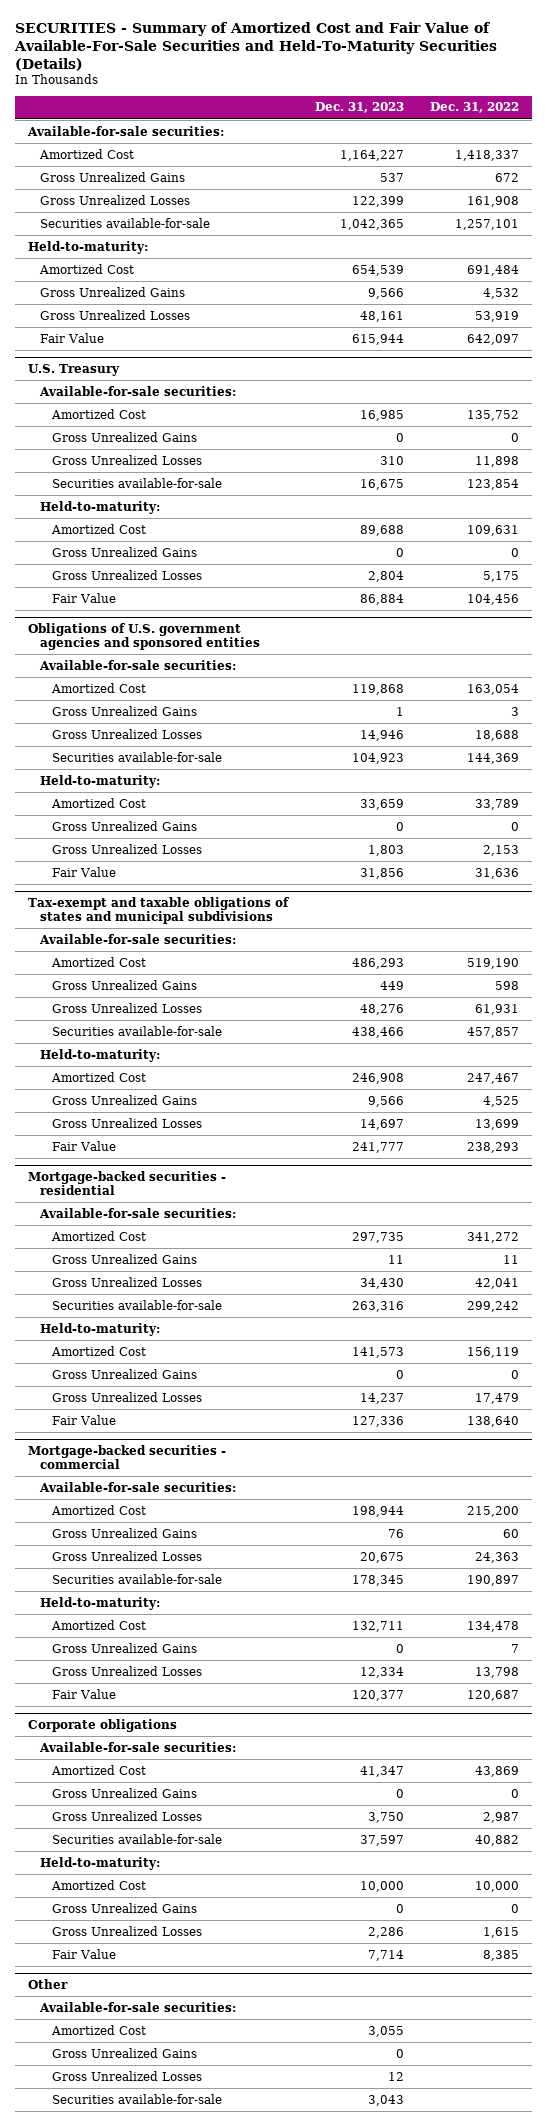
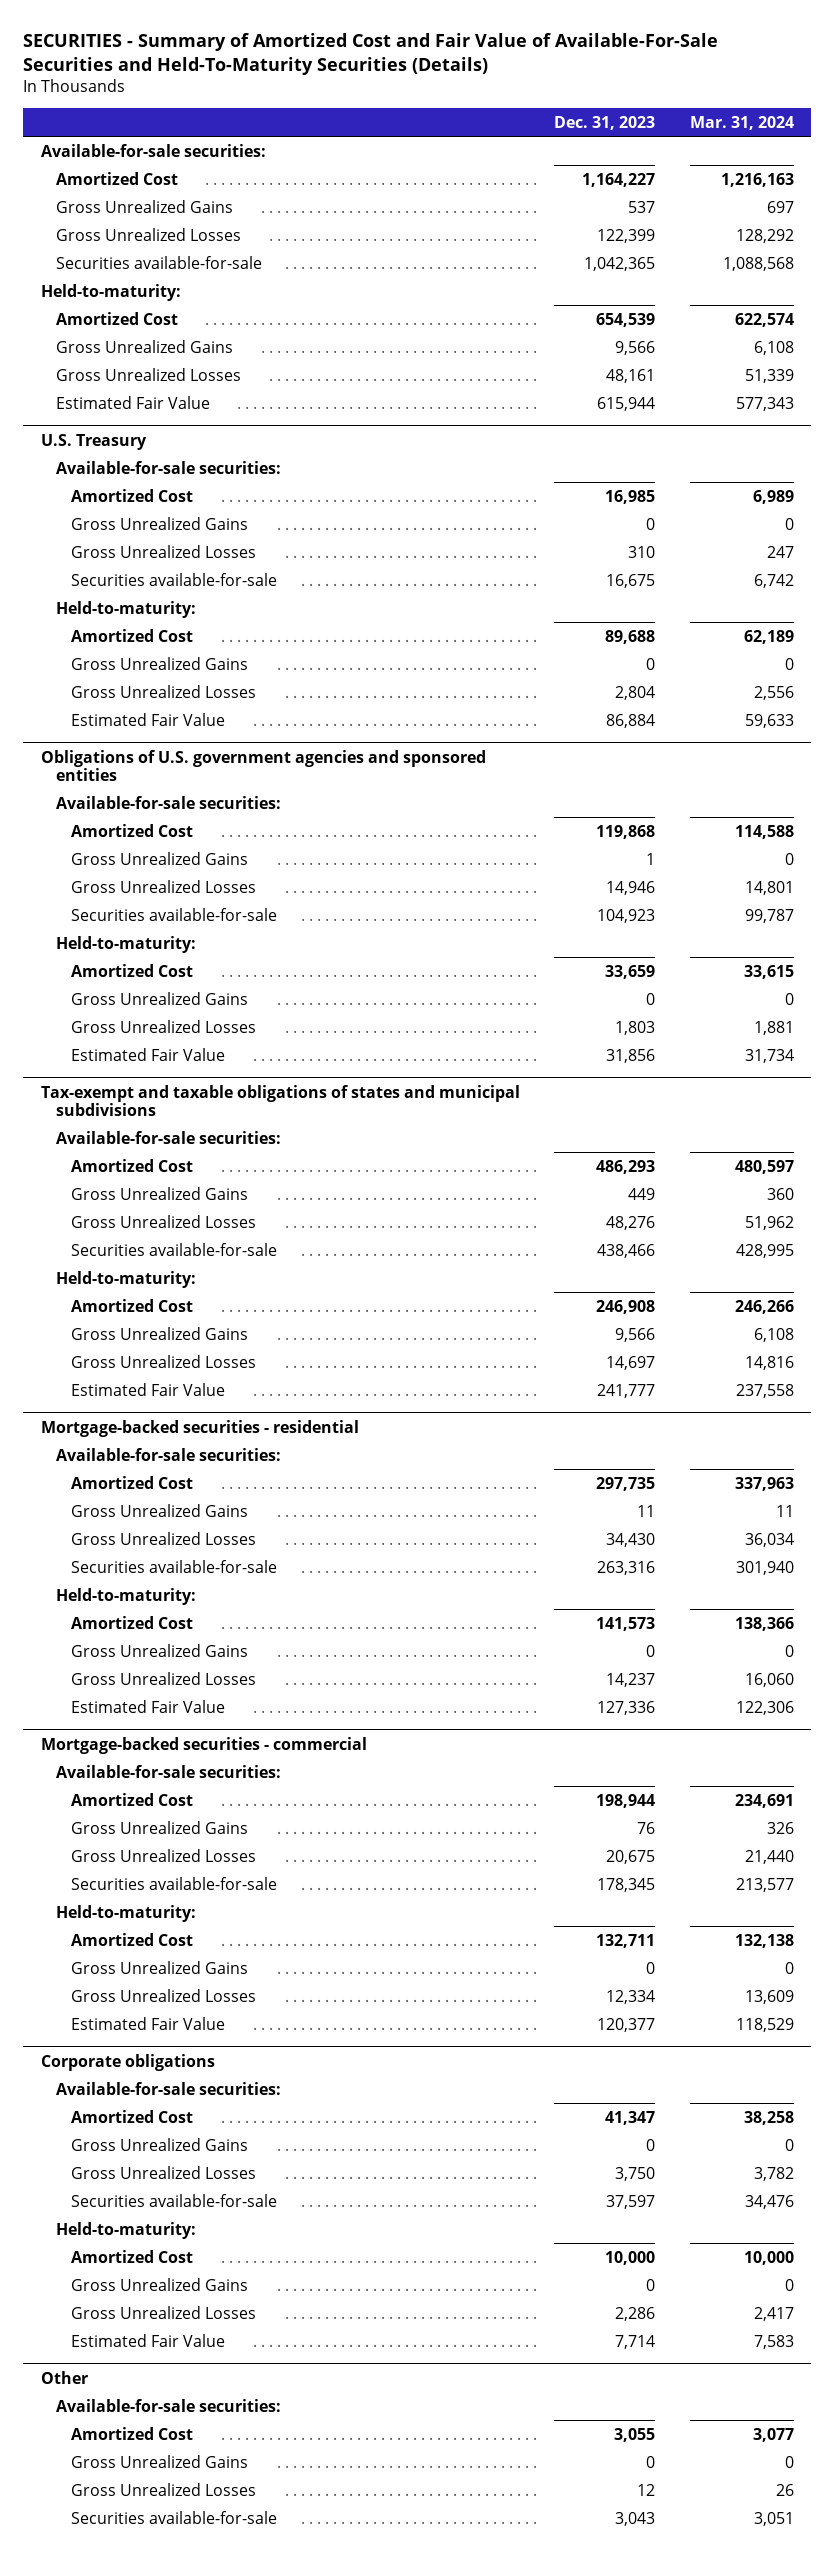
- | Dec. 31, 2023 | Dec. 31, 2022
+ | Dec. 31, 2023 | Mar. 31, 2024
- Fair Value | 615,944 | 642,097
+ Estimated Fair Value | 615,944 | 577,343
@ U.S. Treasury
- Fair Value | 86,884 | 104,456
+ Estimated Fair Value | 86,884 | 59,633
@ Obligations of U.S. government agencies and sponsored entities
- Fair Value | 31,856 | 31,636
+ Estimated Fair Value | 31,856 | 31,734
@ Tax-exempt and taxable obligations of states and municipal subdivisions
- Fair Value | 241,777 | 238,293
+ Estimated Fair Value | 241,777 | 237,558
@ Mortgage-backed securities - residential
- Fair Value | 127,336 | 138,640
+ Estimated Fair Value | 127,336 | 122,306
@ Mortgage-backed securities - commercial
- Fair Value | 120,377 | 120,687
+ Estimated Fair Value | 120,377 | 118,529
@ Corporate obligations
- Fair Value | 7,714 | 8,385
+ Estimated Fair Value | 7,714 | 7,583

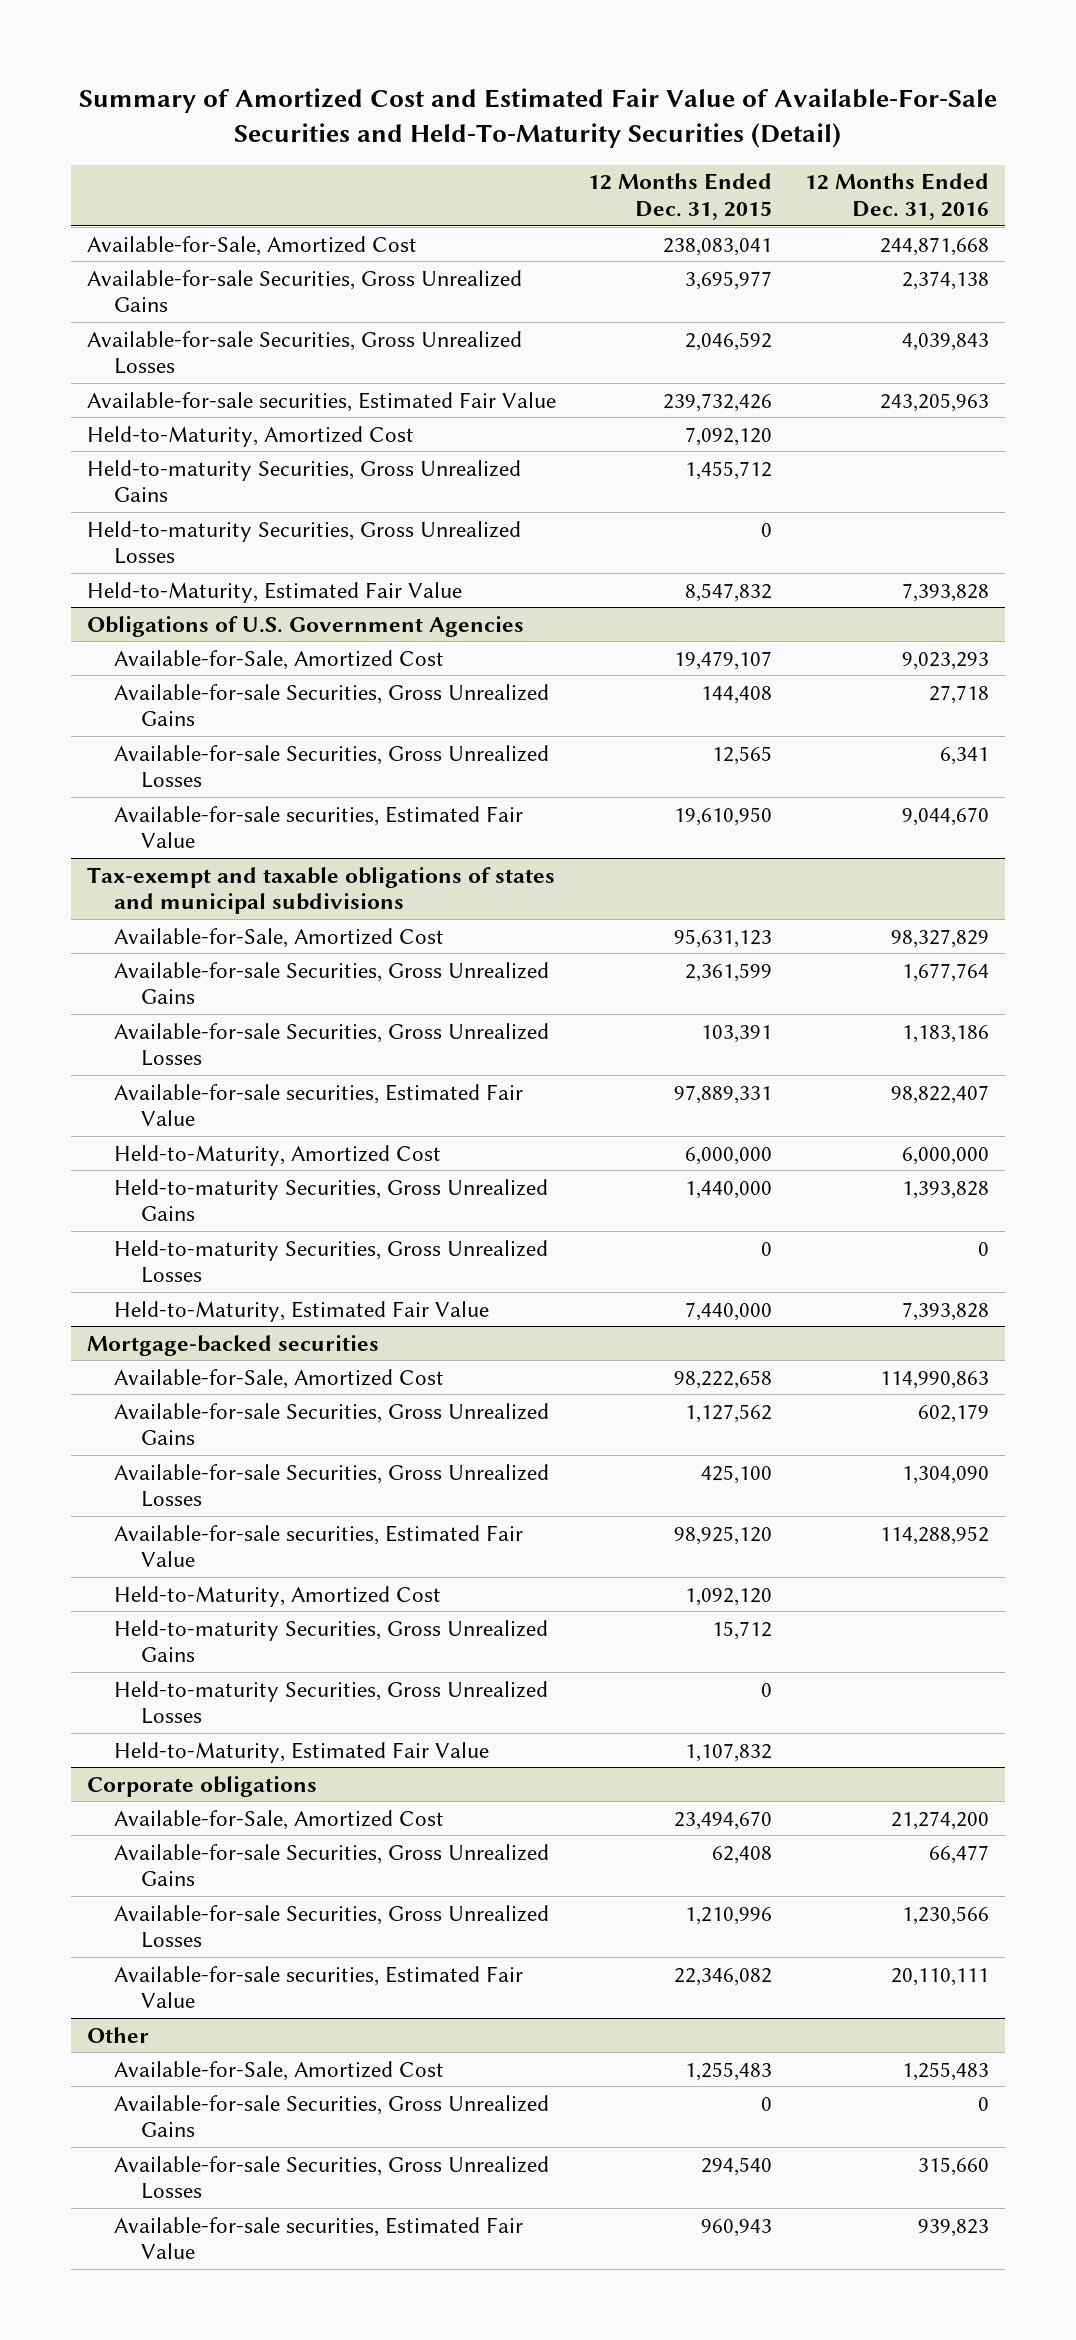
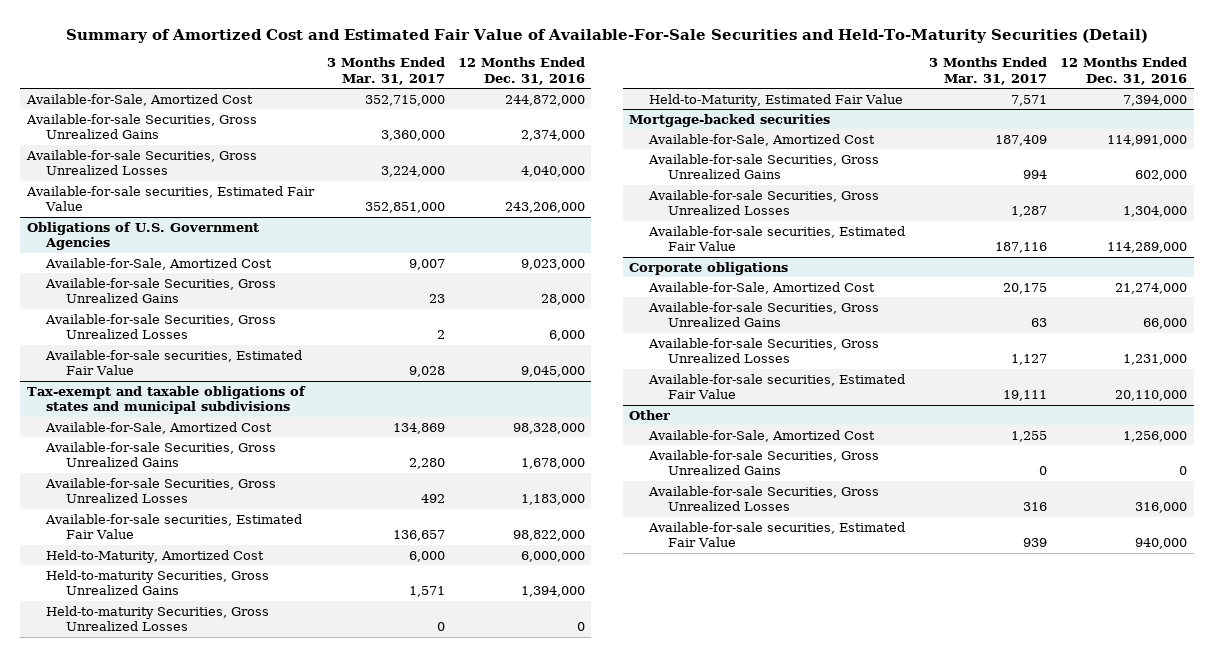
- | 12 Months Ended Dec. 31, 2015 | 12 Months Ended Dec. 31, 2016
+ | 3 Months Ended Mar. 31, 2017 | 12 Months Ended Dec. 31, 2016
- Available-for-Sale, Amortized Cost | 238,083,041 | 244,871,668
- Available-for-sale Securities, Gross Unrealized Gains | 3,695,977 | 2,374,138
- Available-for-sale Securities, Gross Unrealized Losses | 2,046,592 | 4,039,843
- Available-for-sale securities, Estimated Fair Value | 239,732,426 | 243,205,963
- Held-to-Maturity, Amortized Cost | 7,092,120 |
- Held-to-maturity Securities, Gross Unrealized Gains | 1,455,712 |
- Held-to-maturity Securities, Gross Unrealized Losses | 0 |
- Held-to-Maturity, Estimated Fair Value | 8,547,832 | 7,393,828
+ Available-for-Sale, Amortized Cost | 352,715,000 | 244,872,000
+ Available-for-sale Securities, Gross Unrealized Gains | 3,360,000 | 2,374,000
+ Available-for-sale Securities, Gross Unrealized Losses | 3,224,000 | 4,040,000
+ Available-for-sale securities, Estimated Fair Value | 352,851,000 | 243,206,000
@ Obligations of U.S. Government Agencies
- Available-for-Sale, Amortized Cost | 19,479,107 | 9,023,293
- Available-for-sale Securities, Gross Unrealized Gains | 144,408 | 27,718
- Available-for-sale Securities, Gross Unrealized Losses | 12,565 | 6,341
- Available-for-sale securities, Estimated Fair Value | 19,610,950 | 9,044,670
+ Available-for-Sale, Amortized Cost | 9,007 | 9,023,000
+ Available-for-sale Securities, Gross Unrealized Gains | 23 | 28,000
+ Available-for-sale Securities, Gross Unrealized Losses | 2 | 6,000
+ Available-for-sale securities, Estimated Fair Value | 9,028 | 9,045,000
@ Tax-exempt and taxable obligations of states and municipal subdivisions
- Available-for-Sale, Amortized Cost | 95,631,123 | 98,327,829
- Available-for-sale Securities, Gross Unrealized Gains | 2,361,599 | 1,677,764
- Available-for-sale Securities, Gross Unrealized Losses | 103,391 | 1,183,186
- Available-for-sale securities, Estimated Fair Value | 97,889,331 | 98,822,407
+ Available-for-Sale, Amortized Cost | 134,869 | 98,328,000
+ Available-for-sale Securities, Gross Unrealized Gains | 2,280 | 1,678,000
+ Available-for-sale Securities, Gross Unrealized Losses | 492 | 1,183,000
+ Available-for-sale securities, Estimated Fair Value | 136,657 | 98,822,000
- Held-to-maturity Securities, Gross Unrealized Gains | 1,440,000 | 1,393,828
+ Held-to-maturity Securities, Gross Unrealized Gains | 1,571 | 1,394,000
- Held-to-Maturity, Estimated Fair Value | 7,440,000 | 7,393,828
+ Held-to-Maturity, Estimated Fair Value | 7,571 | 7,394,000
@ Mortgage-backed securities
- Available-for-Sale, Amortized Cost | 98,222,658 | 114,990,863
- Available-for-sale Securities, Gross Unrealized Gains | 1,127,562 | 602,179
- Available-for-sale Securities, Gross Unrealized Losses | 425,100 | 1,304,090
- Available-for-sale securities, Estimated Fair Value | 98,925,120 | 114,288,952
- Held-to-Maturity, Amortized Cost | 1,092,120 |
- Held-to-maturity Securities, Gross Unrealized Gains | 15,712 |
- Held-to-maturity Securities, Gross Unrealized Losses | 0 |
- Held-to-Maturity, Estimated Fair Value | 1,107,832 |
+ Available-for-Sale, Amortized Cost | 187,409 | 114,991,000
+ Available-for-sale Securities, Gross Unrealized Gains | 994 | 602,000
+ Available-for-sale Securities, Gross Unrealized Losses | 1,287 | 1,304,000
+ Available-for-sale securities, Estimated Fair Value | 187,116 | 114,289,000
@ Corporate obligations
- Available-for-Sale, Amortized Cost | 23,494,670 | 21,274,200
- Available-for-sale Securities, Gross Unrealized Gains | 62,408 | 66,477
- Available-for-sale Securities, Gross Unrealized Losses | 1,210,996 | 1,230,566
- Available-for-sale securities, Estimated Fair Value | 22,346,082 | 20,110,111
+ Available-for-Sale, Amortized Cost | 20,175 | 21,274,000
+ Available-for-sale Securities, Gross Unrealized Gains | 63 | 66,000
+ Available-for-sale Securities, Gross Unrealized Losses | 1,127 | 1,231,000
+ Available-for-sale securities, Estimated Fair Value | 19,111 | 20,110,000
@ Other
- Available-for-Sale, Amortized Cost | 1,255,483 | 1,255,483
+ Available-for-Sale, Amortized Cost | 1,255 | 1,256,000
- Available-for-sale Securities, Gross Unrealized Losses | 294,540 | 315,660
- Available-for-sale securities, Estimated Fair Value | 960,943 | 939,823
+ Available-for-sale Securities, Gross Unrealized Losses | 316 | 316,000
+ Available-for-sale securities, Estimated Fair Value | 939 | 940,000

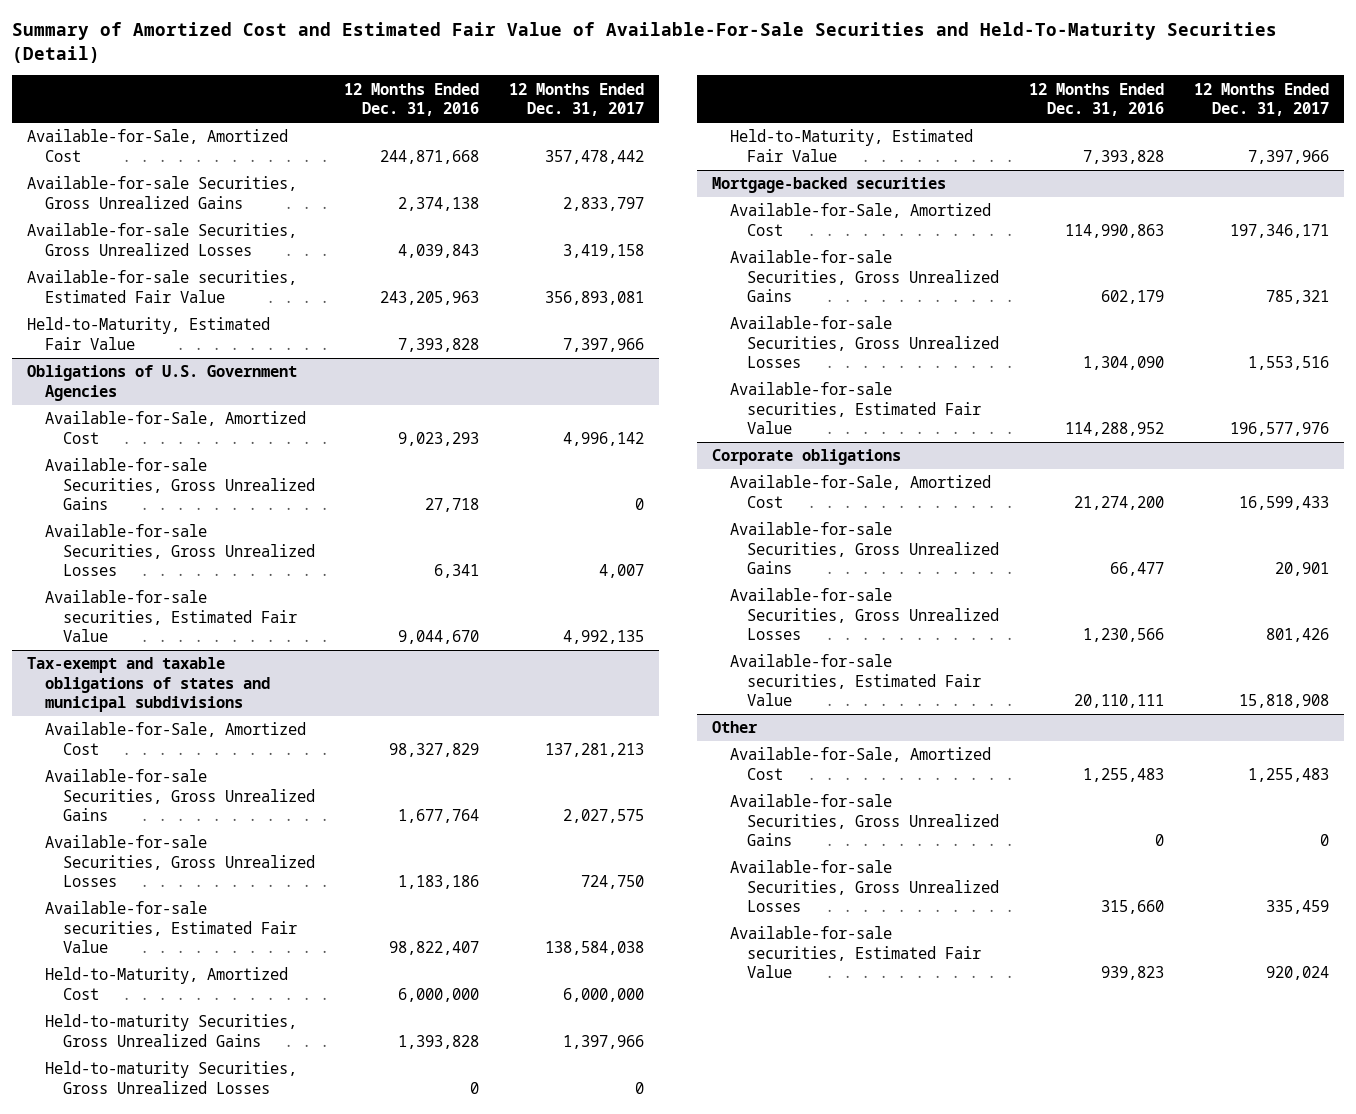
- | 3 Months Ended Mar. 31, 2017 | 12 Months Ended Dec. 31, 2016
+ | 12 Months Ended Dec. 31, 2016 | 12 Months Ended Dec. 31, 2017
- Available-for-Sale, Amortized Cost | 352,715,000 | 244,872,000
- Available-for-sale Securities, Gross Unrealized Gains | 3,360,000 | 2,374,000
- Available-for-sale Securities, Gross Unrealized Losses | 3,224,000 | 4,040,000
- Available-for-sale securities, Estimated Fair Value | 352,851,000 | 243,206,000
+ Available-for-Sale, Amortized Cost | 244,871,668 | 357,478,442
+ Available-for-sale Securities, Gross Unrealized Gains | 2,374,138 | 2,833,797
+ Available-for-sale Securities, Gross Unrealized Losses | 4,039,843 | 3,419,158
+ Available-for-sale securities, Estimated Fair Value | 243,205,963 | 356,893,081
+ Held-to-Maturity, Estimated Fair Value | 7,393,828 | 7,397,966
@ Obligations of U.S. Government Agencies
- Available-for-Sale, Amortized Cost | 9,007 | 9,023,000
- Available-for-sale Securities, Gross Unrealized Gains | 23 | 28,000
- Available-for-sale Securities, Gross Unrealized Losses | 2 | 6,000
- Available-for-sale securities, Estimated Fair Value | 9,028 | 9,045,000
+ Available-for-Sale, Amortized Cost | 9,023,293 | 4,996,142
+ Available-for-sale Securities, Gross Unrealized Gains | 27,718 | 0
+ Available-for-sale Securities, Gross Unrealized Losses | 6,341 | 4,007
+ Available-for-sale securities, Estimated Fair Value | 9,044,670 | 4,992,135
@ Tax-exempt and taxable obligations of states and municipal subdivisions
- Available-for-Sale, Amortized Cost | 134,869 | 98,328,000
- Available-for-sale Securities, Gross Unrealized Gains | 2,280 | 1,678,000
- Available-for-sale Securities, Gross Unrealized Losses | 492 | 1,183,000
- Available-for-sale securities, Estimated Fair Value | 136,657 | 98,822,000
+ Available-for-Sale, Amortized Cost | 98,327,829 | 137,281,213
+ Available-for-sale Securities, Gross Unrealized Gains | 1,677,764 | 2,027,575
+ Available-for-sale Securities, Gross Unrealized Losses | 1,183,186 | 724,750
+ Available-for-sale securities, Estimated Fair Value | 98,822,407 | 138,584,038
- Held-to-maturity Securities, Gross Unrealized Gains | 1,571 | 1,394,000
+ Held-to-maturity Securities, Gross Unrealized Gains | 1,393,828 | 1,397,966
- Held-to-Maturity, Estimated Fair Value | 7,571 | 7,394,000
+ Held-to-Maturity, Estimated Fair Value | 7,393,828 | 7,397,966
@ Mortgage-backed securities
- Available-for-Sale, Amortized Cost | 187,409 | 114,991,000
- Available-for-sale Securities, Gross Unrealized Gains | 994 | 602,000
- Available-for-sale Securities, Gross Unrealized Losses | 1,287 | 1,304,000
- Available-for-sale securities, Estimated Fair Value | 187,116 | 114,289,000
+ Available-for-Sale, Amortized Cost | 114,990,863 | 197,346,171
+ Available-for-sale Securities, Gross Unrealized Gains | 602,179 | 785,321
+ Available-for-sale Securities, Gross Unrealized Losses | 1,304,090 | 1,553,516
+ Available-for-sale securities, Estimated Fair Value | 114,288,952 | 196,577,976
@ Corporate obligations
- Available-for-Sale, Amortized Cost | 20,175 | 21,274,000
- Available-for-sale Securities, Gross Unrealized Gains | 63 | 66,000
- Available-for-sale Securities, Gross Unrealized Losses | 1,127 | 1,231,000
- Available-for-sale securities, Estimated Fair Value | 19,111 | 20,110,000
+ Available-for-Sale, Amortized Cost | 21,274,200 | 16,599,433
+ Available-for-sale Securities, Gross Unrealized Gains | 66,477 | 20,901
+ Available-for-sale Securities, Gross Unrealized Losses | 1,230,566 | 801,426
+ Available-for-sale securities, Estimated Fair Value | 20,110,111 | 15,818,908
@ Other
- Available-for-Sale, Amortized Cost | 1,255 | 1,256,000
+ Available-for-Sale, Amortized Cost | 1,255,483 | 1,255,483
- Available-for-sale Securities, Gross Unrealized Losses | 316 | 316,000
- Available-for-sale securities, Estimated Fair Value | 939 | 940,000
+ Available-for-sale Securities, Gross Unrealized Losses | 315,660 | 335,459
+ Available-for-sale securities, Estimated Fair Value | 939,823 | 920,024

